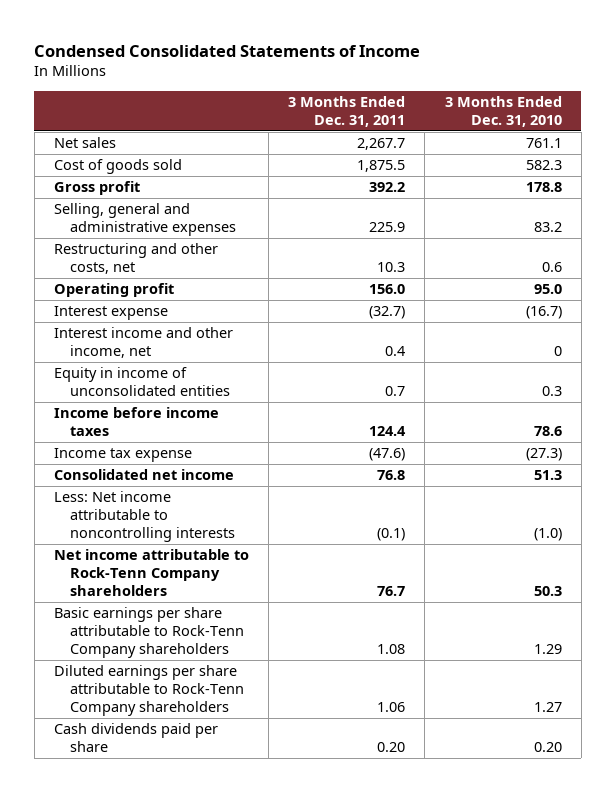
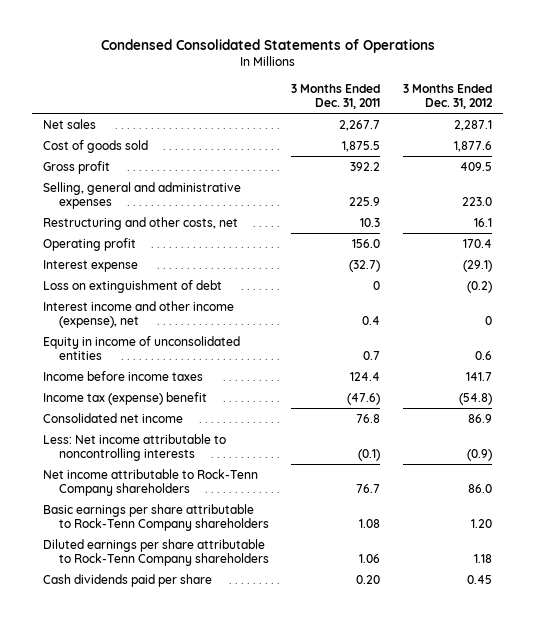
- Condensed Consolidated Statements of Income
+ Condensed Consolidated Statements of Operations
- | 3 Months Ended Dec. 31, 2011 | 3 Months Ended Dec. 31, 2010
+ | 3 Months Ended Dec. 31, 2011 | 3 Months Ended Dec. 31, 2012
- Interest income and other income, net | 0.4 | 0
+ Loss on extinguishment of debt | 0 | (0.2)
+ Interest income and other income (expense), net | 0.4 | 0
- Income tax expense | (47.6) | (27.3)
+ Income tax (expense) benefit | (47.6) | (54.8)

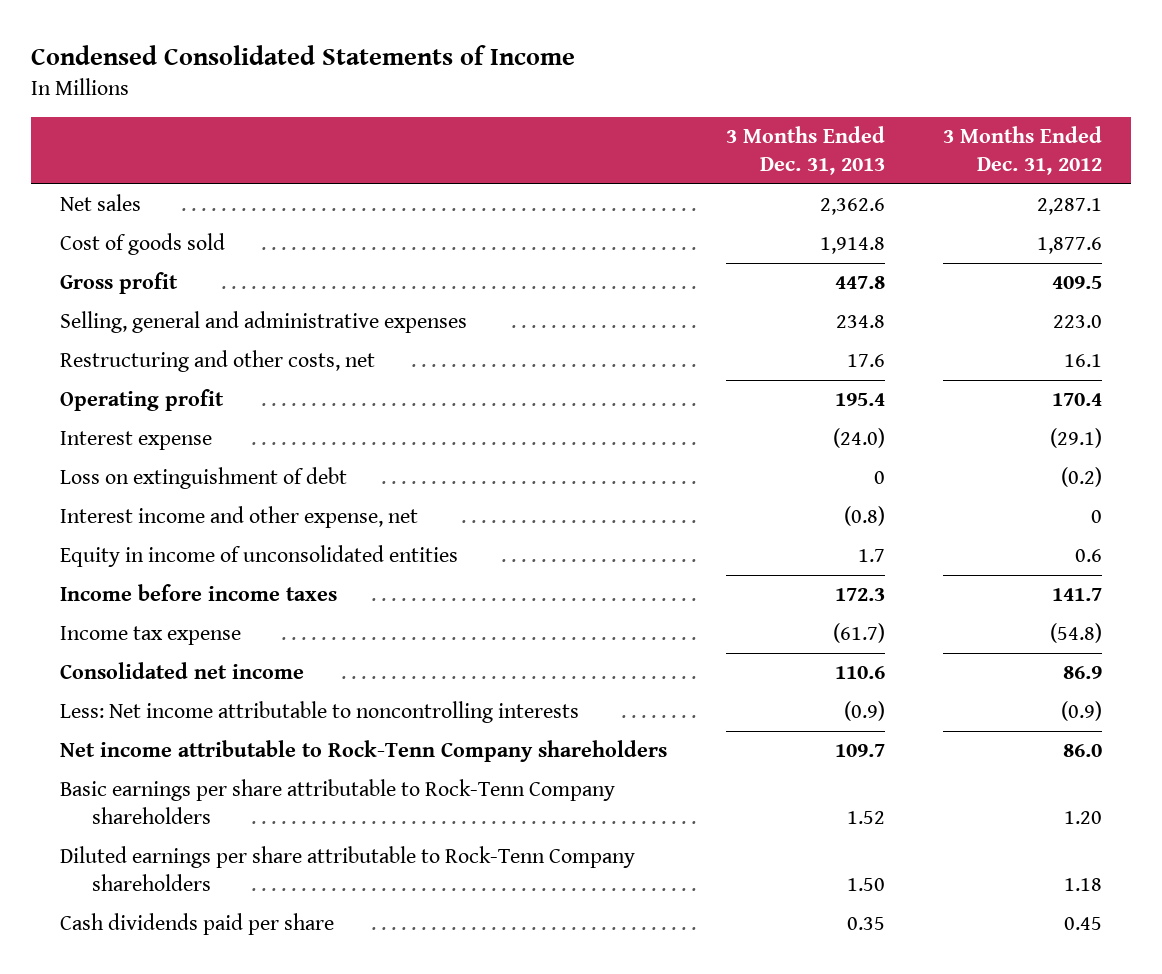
- Condensed Consolidated Statements of Operations
+ Condensed Consolidated Statements of Income
- | 3 Months Ended Dec. 31, 2011 | 3 Months Ended Dec. 31, 2012
+ | 3 Months Ended Dec. 31, 2013 | 3 Months Ended Dec. 31, 2012
- Interest income and other income (expense), net | 0.4 | 0
+ Interest income and other expense, net | (0.8) | 0
- Income tax (expense) benefit | (47.6) | (54.8)
+ Income tax expense | (61.7) | (54.8)

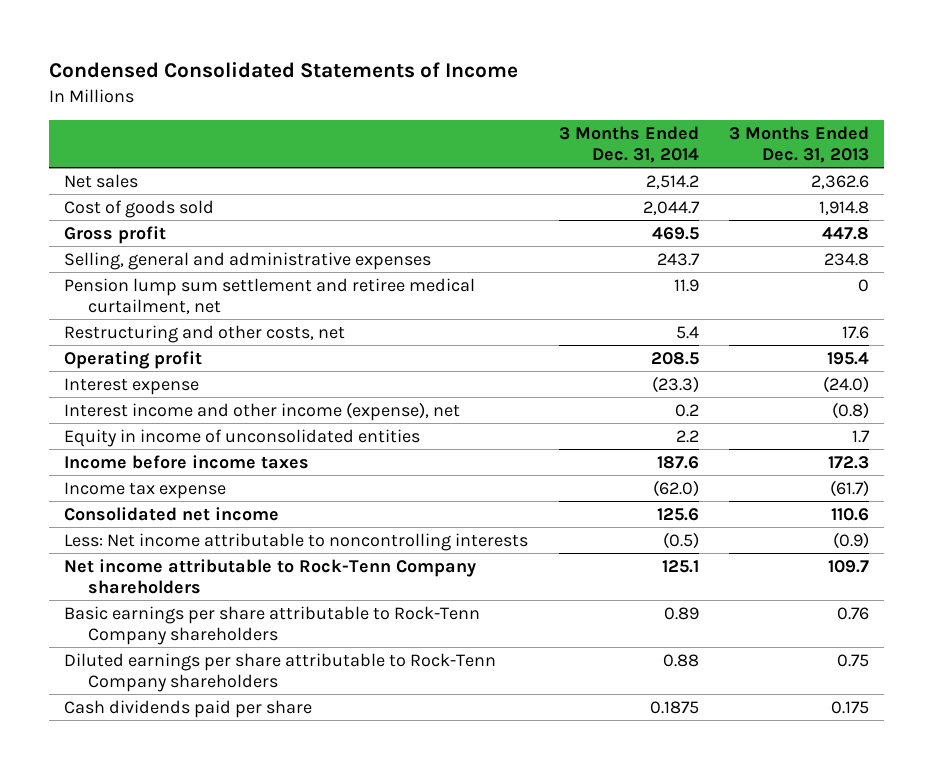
- | 3 Months Ended Dec. 31, 2013 | 3 Months Ended Dec. 31, 2012
+ | 3 Months Ended Dec. 31, 2014 | 3 Months Ended Dec. 31, 2013
+ Pension lump sum settlement and retiree medical curtailment, net | 11.9 | 0
- Loss on extinguishment of debt | 0 | (0.2)
- Interest income and other expense, net | (0.8) | 0
+ Interest income and other income (expense), net | 0.2 | (0.8)
- Basic earnings per share attributable to Rock-Tenn Company shareholders | 1.52 | 1.20
- Diluted earnings per share attributable to Rock-Tenn Company shareholders | 1.50 | 1.18
- Cash dividends paid per share | 0.35 | 0.45
+ Basic earnings per share attributable to Rock-Tenn Company shareholders | 0.89 | 0.76
+ Diluted earnings per share attributable to Rock-Tenn Company shareholders | 0.88 | 0.75
+ Cash dividends paid per share | 0.1875 | 0.175

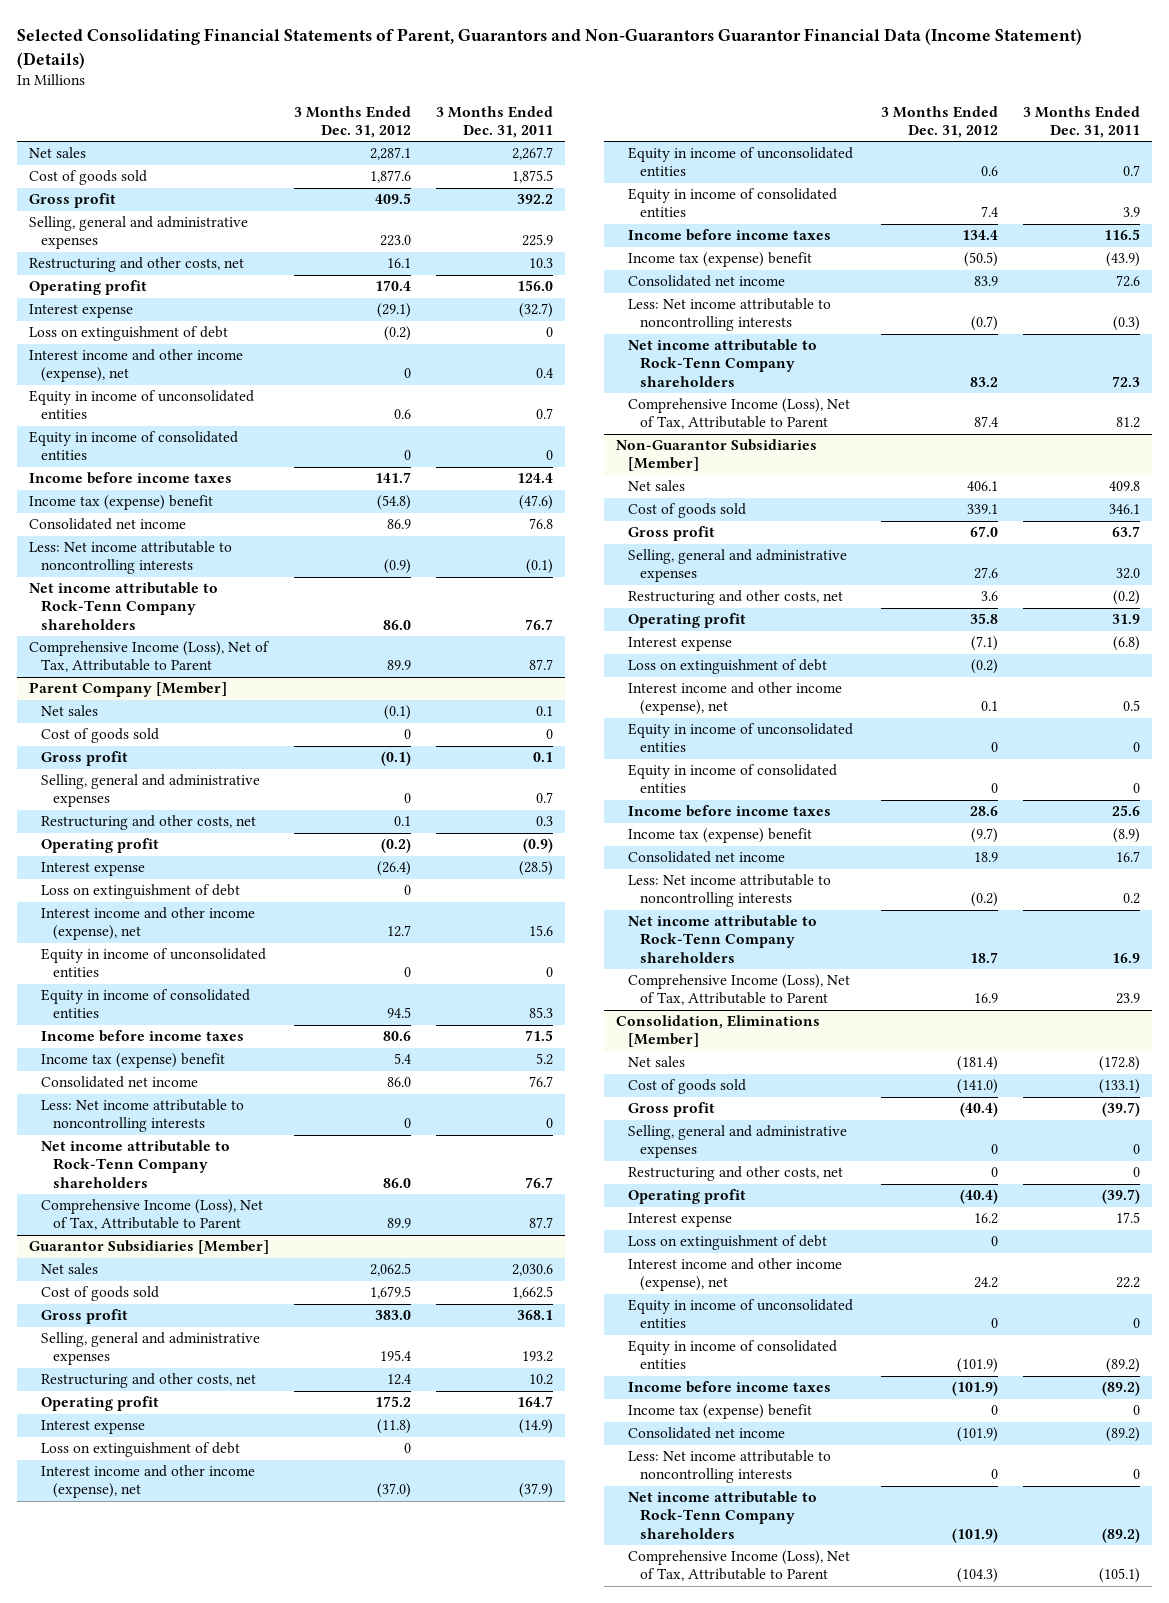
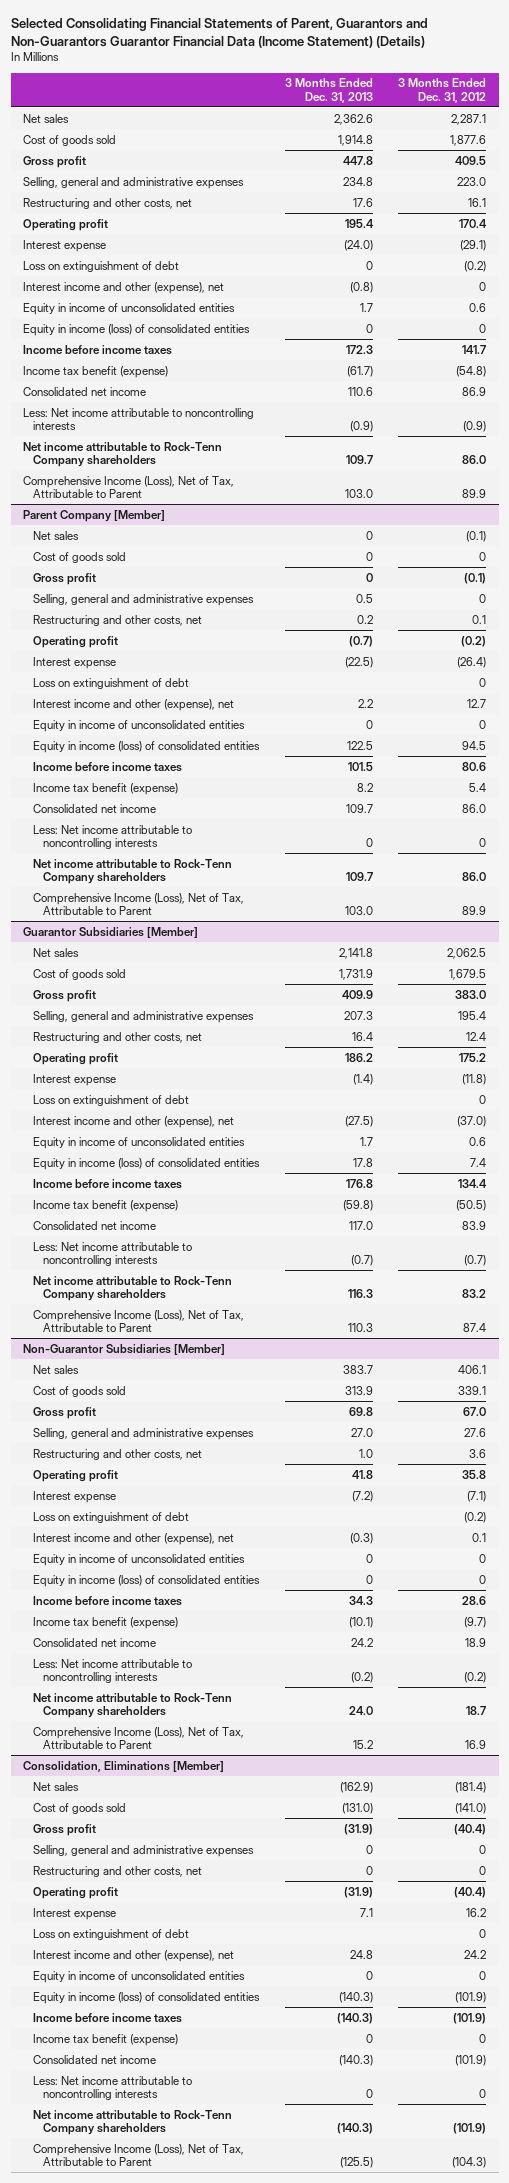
- | 3 Months Ended Dec. 31, 2012 | 3 Months Ended Dec. 31, 2011
+ | 3 Months Ended Dec. 31, 2013 | 3 Months Ended Dec. 31, 2012
- Interest income and other income (expense), net | 0 | 0.4
+ Interest income and other (expense), net | (0.8) | 0
- Equity in income of consolidated entities | 0 | 0
+ Equity in income (loss) of consolidated entities | 0 | 0
- Income tax (expense) benefit | (54.8) | (47.6)
+ Income tax benefit (expense) | (61.7) | (54.8)
@ Parent Company [Member]
- Interest income and other income (expense), net | 12.7 | 15.6
+ Interest income and other (expense), net | 2.2 | 12.7
- Equity in income of consolidated entities | 94.5 | 85.3
+ Equity in income (loss) of consolidated entities | 122.5 | 94.5
- Income tax (expense) benefit | 5.4 | 5.2
+ Income tax benefit (expense) | 8.2 | 5.4
@ Guarantor Subsidiaries [Member]
- Interest income and other income (expense), net | (37.0) | (37.9)
+ Interest income and other (expense), net | (27.5) | (37.0)
- Equity in income of consolidated entities | 7.4 | 3.9
+ Equity in income (loss) of consolidated entities | 17.8 | 7.4
- Income tax (expense) benefit | (50.5) | (43.9)
+ Income tax benefit (expense) | (59.8) | (50.5)
@ Non-Guarantor Subsidiaries [Member]
- Interest income and other income (expense), net | 0.1 | 0.5
+ Interest income and other (expense), net | (0.3) | 0.1
- Equity in income of consolidated entities | 0 | 0
+ Equity in income (loss) of consolidated entities | 0 | 0
- Income tax (expense) benefit | (9.7) | (8.9)
+ Income tax benefit (expense) | (10.1) | (9.7)
@ Consolidation, Eliminations [Member]
- Interest income and other income (expense), net | 24.2 | 22.2
+ Interest income and other (expense), net | 24.8 | 24.2
- Equity in income of consolidated entities | (101.9) | (89.2)
+ Equity in income (loss) of consolidated entities | (140.3) | (101.9)
- Income tax (expense) benefit | 0 | 0
+ Income tax benefit (expense) | 0 | 0

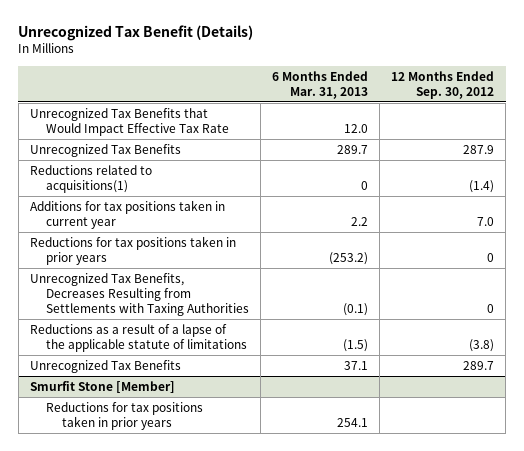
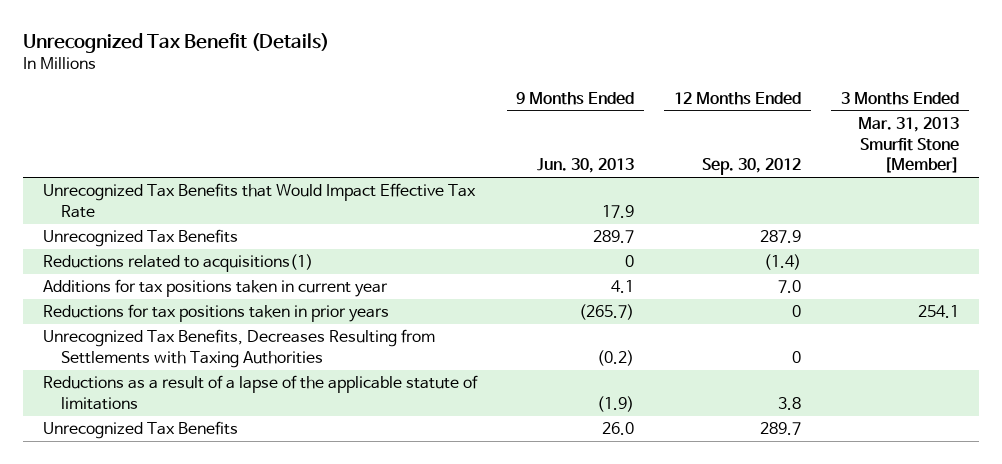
- | 6 Months Ended Mar. 31, 2013 | 12 Months Ended Sep. 30, 2012
+ | 9 Months Ended Jun. 30, 2013 | 12 Months Ended Sep. 30, 2012 | 3 Months Ended Mar. 31, 2013 Smurfit Stone [Member]
- Reductions as a result of a lapse of the applicable statute of limitations | (1.5) | (3.8)
+ Reductions as a result of a lapse of the applicable statute of limitations | (1.9) | 3.8 |
- Smurfit Stone [Member]
- Reductions for tax positions taken in prior years | 254.1 |

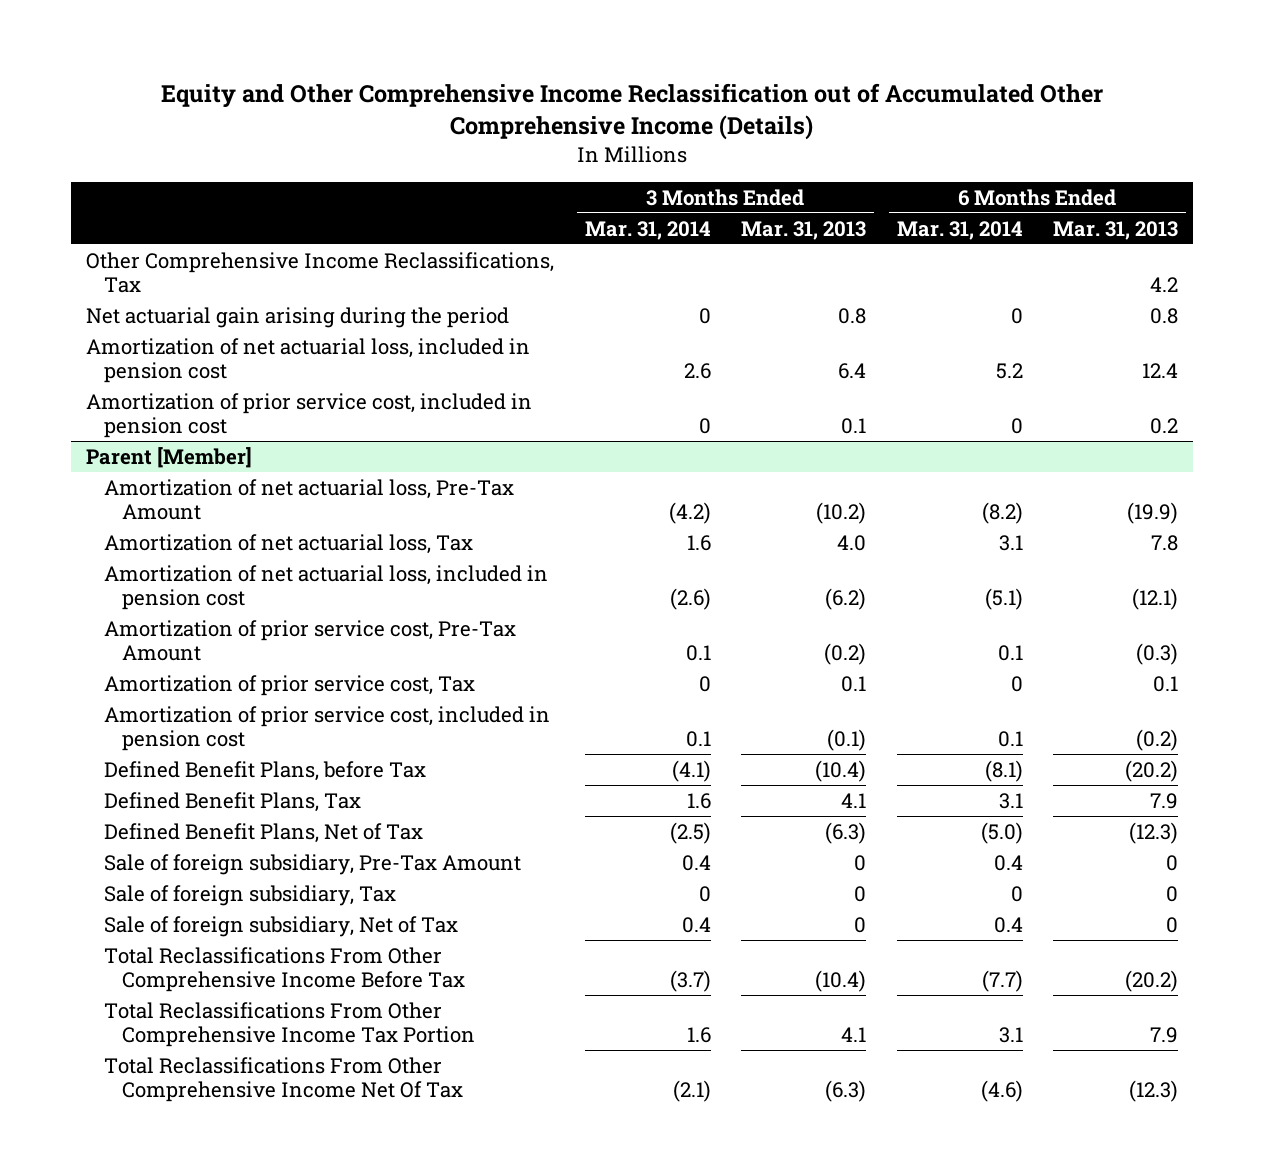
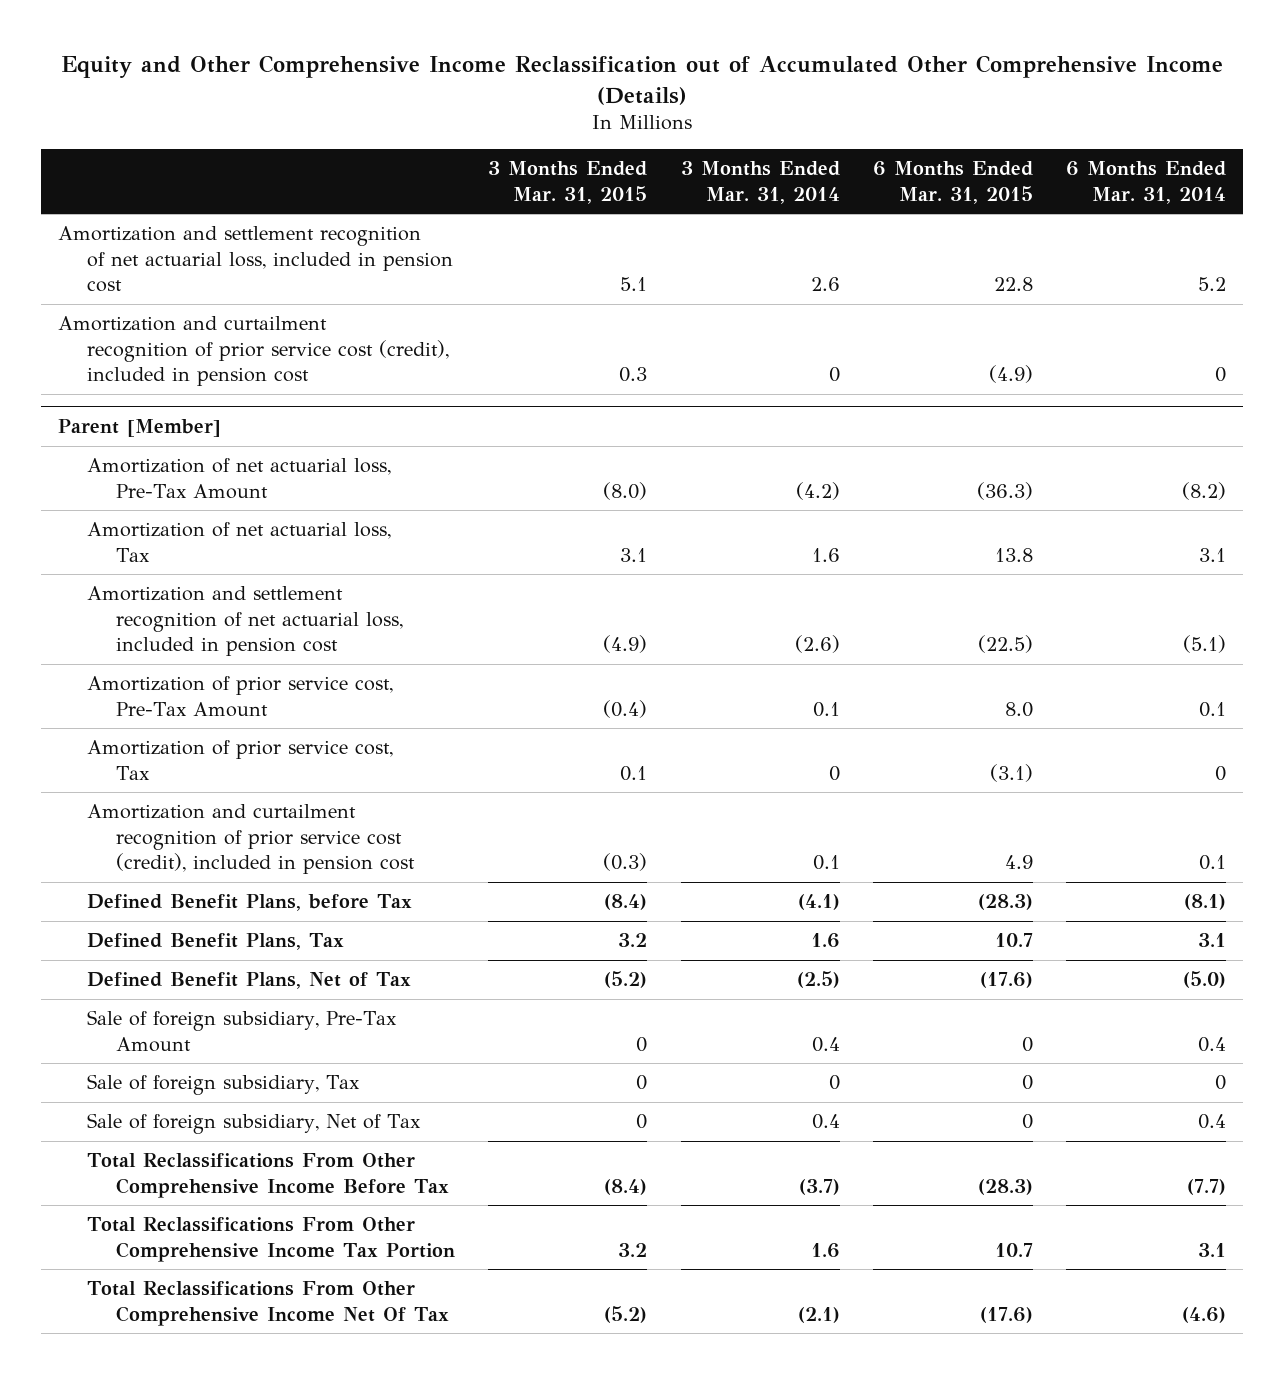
- | 3 Months Ended Mar. 31, 2014 | 3 Months Ended Mar. 31, 2013 | 6 Months Ended Mar. 31, 2014 | 6 Months Ended Mar. 31, 2013
+ | 3 Months Ended Mar. 31, 2015 | 3 Months Ended Mar. 31, 2014 | 6 Months Ended Mar. 31, 2015 | 6 Months Ended Mar. 31, 2014
- Other Comprehensive Income Reclassifications, Tax | | | | 4.2
- Net actuarial gain arising during the period | 0 | 0.8 | 0 | 0.8
- Amortization of net actuarial loss, included in pension cost | 2.6 | 6.4 | 5.2 | 12.4
- Amortization of prior service cost, included in pension cost | 0 | 0.1 | 0 | 0.2
+ Amortization and settlement recognition of net actuarial loss, included in pension cost | 5.1 | 2.6 | 22.8 | 5.2
+ Amortization and curtailment recognition of prior service cost (credit), included in pension cost | 0.3 | 0 | (4.9) | 0
@ Parent [Member]
- Amortization of net actuarial loss, included in pension cost | (2.6) | (6.2) | (5.1) | (12.1)
+ Amortization and settlement recognition of net actuarial loss, included in pension cost | (4.9) | (2.6) | (22.5) | (5.1)
- Amortization of prior service cost, included in pension cost | 0.1 | (0.1) | 0.1 | (0.2)
+ Amortization and curtailment recognition of prior service cost (credit), included in pension cost | (0.3) | 0.1 | 4.9 | 0.1

